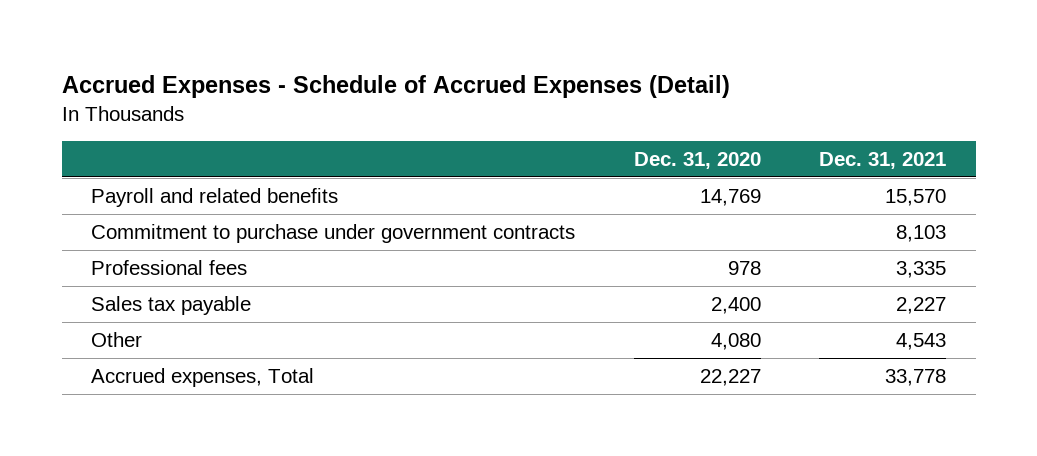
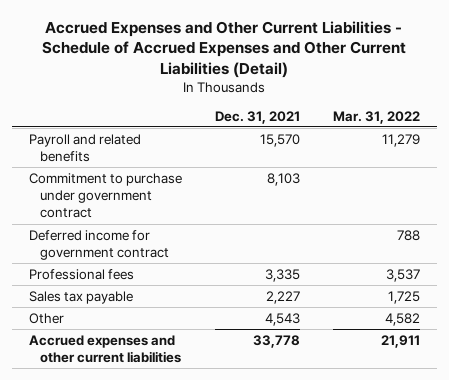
- Accrued Expenses - Schedule of Accrued Expenses (Detail)
+ Accrued Expenses and Other Current Liabilities - Schedule of Accrued Expenses and Other Current Liabilities (Detail)
- | Dec. 31, 2020 | Dec. 31, 2021
+ | Dec. 31, 2021 | Mar. 31, 2022
- Commitment to purchase under government contracts | | 8,103
+ Commitment to purchase under government contract | 8,103 |
+ Deferred income for government contract | | 788
- Accrued expenses, Total | 22,227 | 33,778
+ Accrued expenses and other current liabilities | 33,778 | 21,911

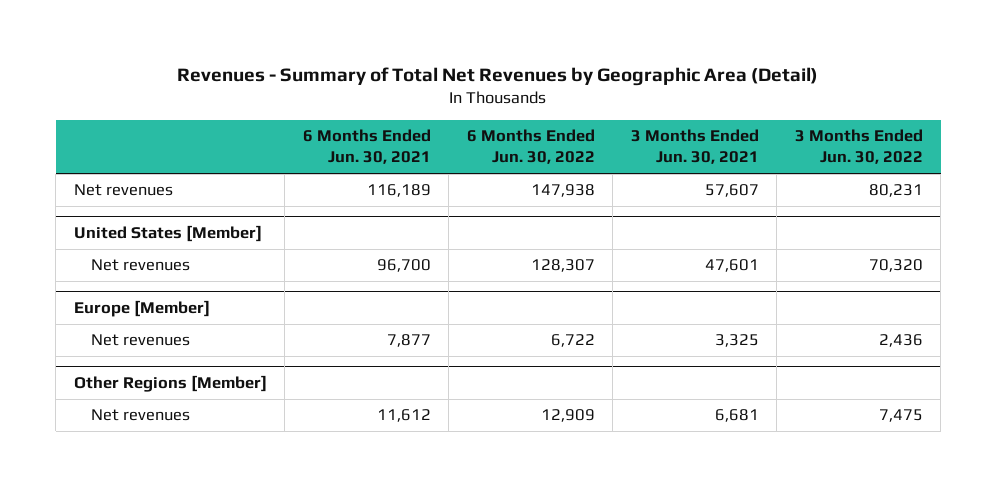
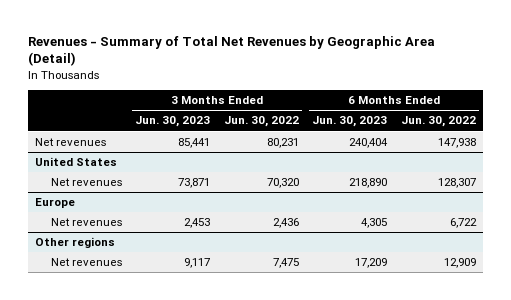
- | 6 Months Ended Jun. 30, 2021 | 6 Months Ended Jun. 30, 2022 | 3 Months Ended Jun. 30, 2021 | 3 Months Ended Jun. 30, 2022
+ | 3 Months Ended Jun. 30, 2023 | 3 Months Ended Jun. 30, 2022 | 6 Months Ended Jun. 30, 2023 | 6 Months Ended Jun. 30, 2022
- United States [Member]
+ United States
- Europe [Member]
+ Europe
- Other Regions [Member]
+ Other regions

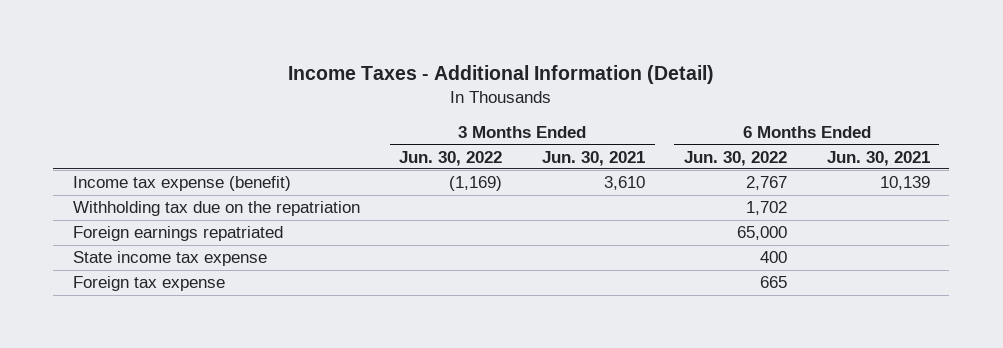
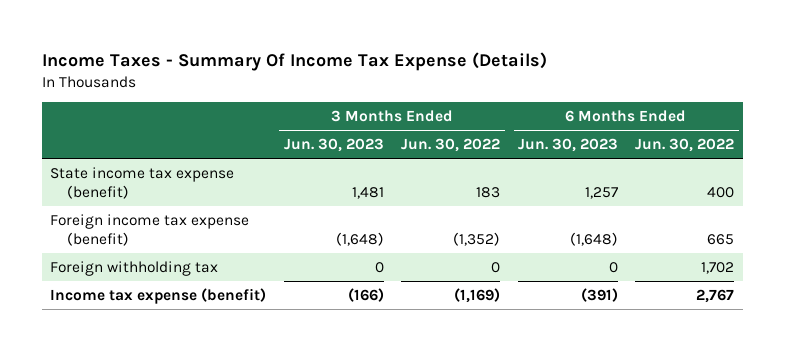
- Income Taxes - Additional Information (Detail)
+ Income Taxes - Summary Of Income Tax Expense (Details)
- | 3 Months Ended Jun. 30, 2022 | 3 Months Ended Jun. 30, 2021 | 6 Months Ended Jun. 30, 2022 | 6 Months Ended Jun. 30, 2021
+ | 3 Months Ended Jun. 30, 2023 | 3 Months Ended Jun. 30, 2022 | 6 Months Ended Jun. 30, 2023 | 6 Months Ended Jun. 30, 2022
+ State income tax expense (benefit) | 1,481 | 183 | 1,257 | 400
+ Foreign income tax expense (benefit) | (1,648) | (1,352) | (1,648) | 665
+ Foreign withholding tax | 0 | 0 | 0 | 1,702
- Withholding tax due on the repatriation | | | 1,702 |
- Foreign earnings repatriated | | | 65,000 |
- State income tax expense | | | 400 |
- Foreign tax expense | | | 665 |

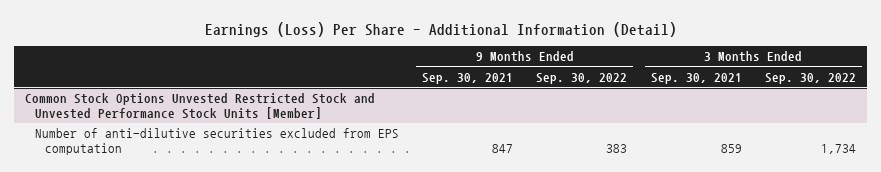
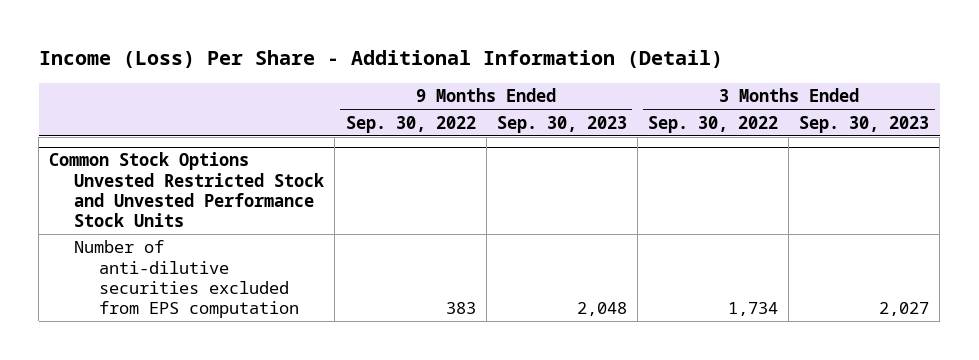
- Earnings (Loss) Per Share - Additional Information (Detail)
+ Income (Loss) Per Share - Additional Information (Detail)
- | 9 Months Ended Sep. 30, 2021 | 9 Months Ended Sep. 30, 2022 | 3 Months Ended Sep. 30, 2021 | 3 Months Ended Sep. 30, 2022
+ | 9 Months Ended Sep. 30, 2022 | 9 Months Ended Sep. 30, 2023 | 3 Months Ended Sep. 30, 2022 | 3 Months Ended Sep. 30, 2023
- Common Stock Options Unvested Restricted Stock and Unvested Performance Stock Units [Member]
+ Common Stock Options Unvested Restricted Stock and Unvested Performance Stock Units

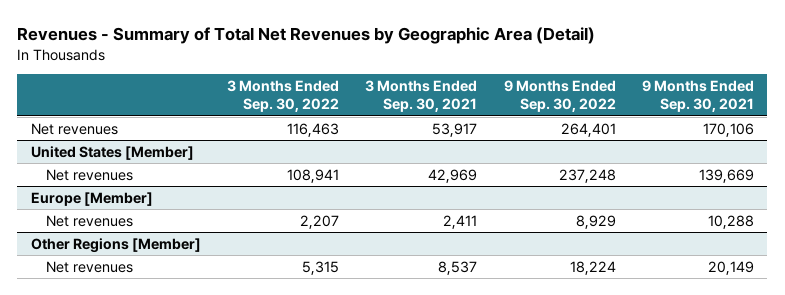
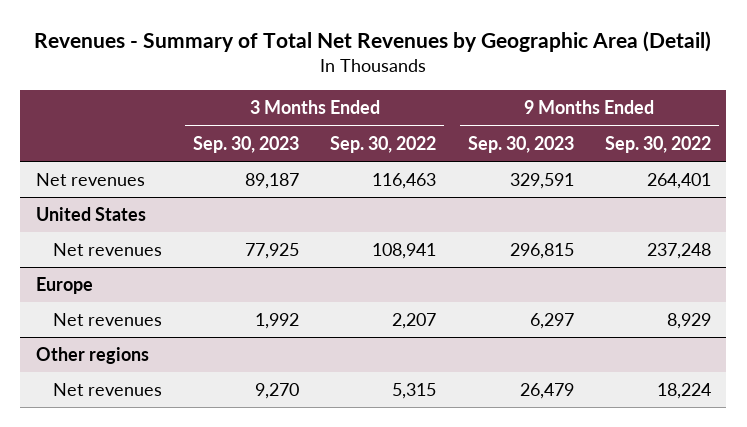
- | 3 Months Ended Sep. 30, 2022 | 3 Months Ended Sep. 30, 2021 | 9 Months Ended Sep. 30, 2022 | 9 Months Ended Sep. 30, 2021
+ | 3 Months Ended Sep. 30, 2023 | 3 Months Ended Sep. 30, 2022 | 9 Months Ended Sep. 30, 2023 | 9 Months Ended Sep. 30, 2022
- United States [Member]
+ United States
- Europe [Member]
+ Europe
- Other Regions [Member]
+ Other regions

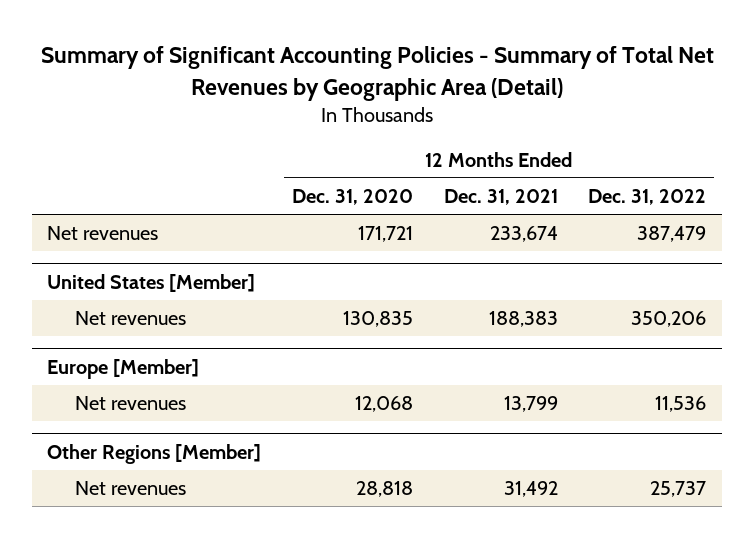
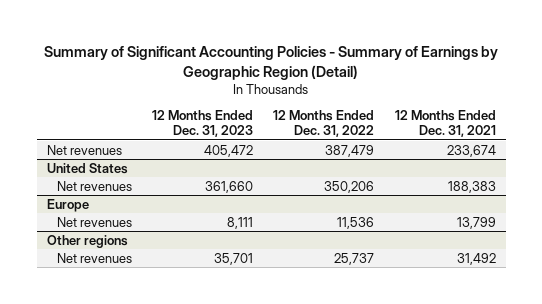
- Summary of Significant Accounting Policies - Summary of Total Net Revenues by Geographic Area (Detail)
+ Summary of Significant Accounting Policies - Summary of Earnings by Geographic Region (Detail)
- | 12 Months Ended Dec. 31, 2020 | 12 Months Ended Dec. 31, 2021 | 12 Months Ended Dec. 31, 2022
+ | 12 Months Ended Dec. 31, 2023 | 12 Months Ended Dec. 31, 2022 | 12 Months Ended Dec. 31, 2021
- United States [Member]
+ United States
- Europe [Member]
+ Europe
- Other Regions [Member]
+ Other regions

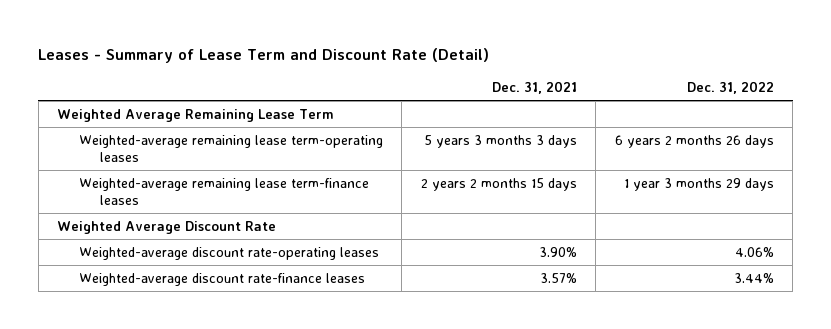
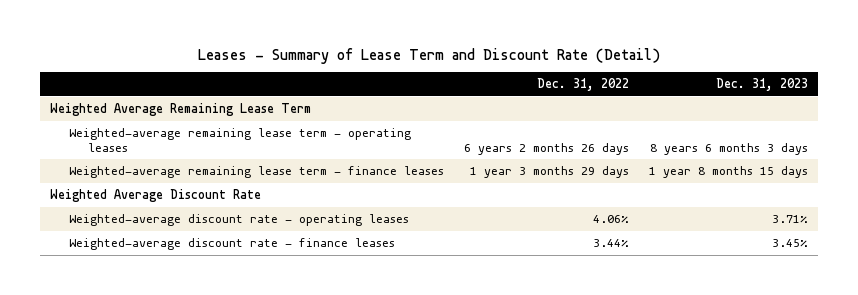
- | Dec. 31, 2021 | Dec. 31, 2022
+ | Dec. 31, 2022 | Dec. 31, 2023
- Weighted-average remaining lease term-operating leases | 5 years 3 months 3 days | 6 years 2 months 26 days
- Weighted-average remaining lease term-finance leases | 2 years 2 months 15 days | 1 year 3 months 29 days
+ Weighted-average remaining lease term - operating leases | 6 years 2 months 26 days | 8 years 6 months 3 days
+ Weighted-average remaining lease term - finance leases | 1 year 3 months 29 days | 1 year 8 months 15 days
- Weighted-average discount rate-operating leases | 3.90% | 4.06%
- Weighted-average discount rate-finance leases | 3.57% | 3.44%
+ Weighted-average discount rate - operating leases | 4.06% | 3.71%
+ Weighted-average discount rate - finance leases | 3.44% | 3.45%

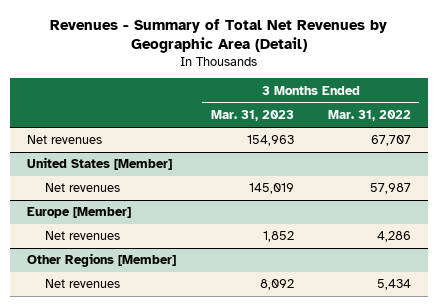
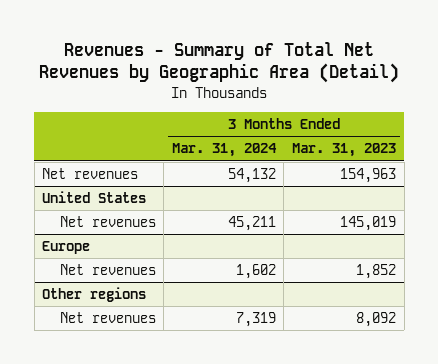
- | 3 Months Ended Mar. 31, 2023 | 3 Months Ended Mar. 31, 2022
+ | 3 Months Ended Mar. 31, 2024 | 3 Months Ended Mar. 31, 2023
- United States [Member]
+ United States
- Europe [Member]
+ Europe
- Other Regions [Member]
+ Other regions

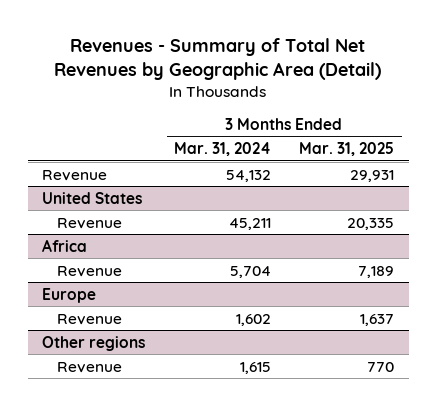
- | 3 Months Ended Mar. 31, 2024 | 3 Months Ended Mar. 31, 2023
+ | 3 Months Ended Mar. 31, 2024 | 3 Months Ended Mar. 31, 2025
- Net revenues | 54,132 | 154,963
+ Revenue | 54,132 | 29,931
@ United States
- Net revenues | 45,211 | 145,019
+ Revenue | 45,211 | 20,335
+ Africa
+ Revenue | 5,704 | 7,189
@ Europe
- Net revenues | 1,602 | 1,852
+ Revenue | 1,602 | 1,637
@ Other regions
- Net revenues | 7,319 | 8,092
+ Revenue | 1,615 | 770

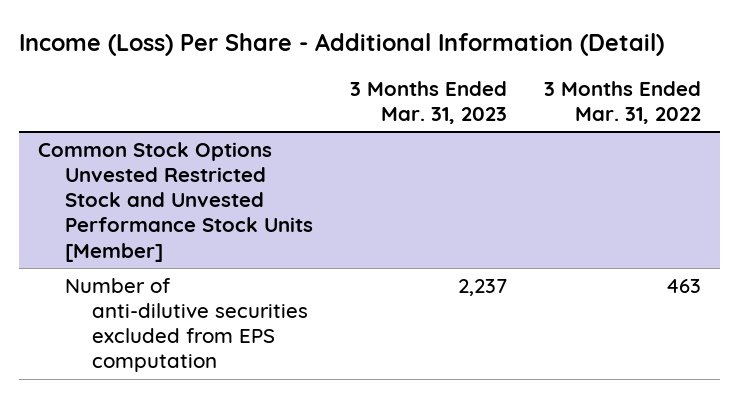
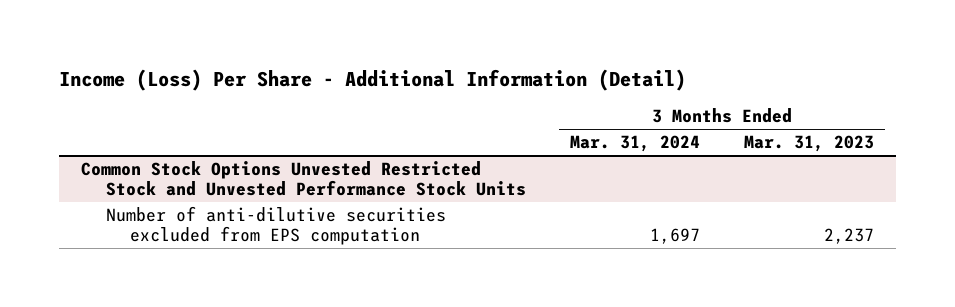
- | 3 Months Ended Mar. 31, 2023 | 3 Months Ended Mar. 31, 2022
+ | 3 Months Ended Mar. 31, 2024 | 3 Months Ended Mar. 31, 2023
- Common Stock Options Unvested Restricted Stock and Unvested Performance Stock Units [Member]
+ Common Stock Options Unvested Restricted Stock and Unvested Performance Stock Units

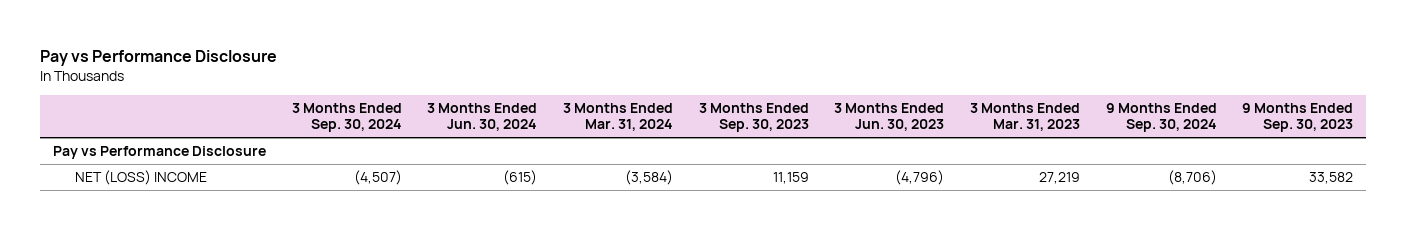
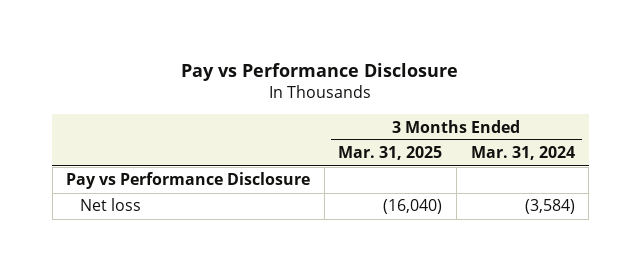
- | 3 Months Ended Sep. 30, 2024 | 3 Months Ended Jun. 30, 2024 | 3 Months Ended Mar. 31, 2024 | 3 Months Ended Sep. 30, 2023 | 3 Months Ended Jun. 30, 2023 | 3 Months Ended Mar. 31, 2023 | 9 Months Ended Sep. 30, 2024 | 9 Months Ended Sep. 30, 2023
+ | 3 Months Ended Mar. 31, 2025 | 3 Months Ended Mar. 31, 2024
- NET (LOSS) INCOME | (4,507) | (615) | (3,584) | 11,159 | (4,796) | 27,219 | (8,706) | 33,582
+ Net loss | (16,040) | (3,584)

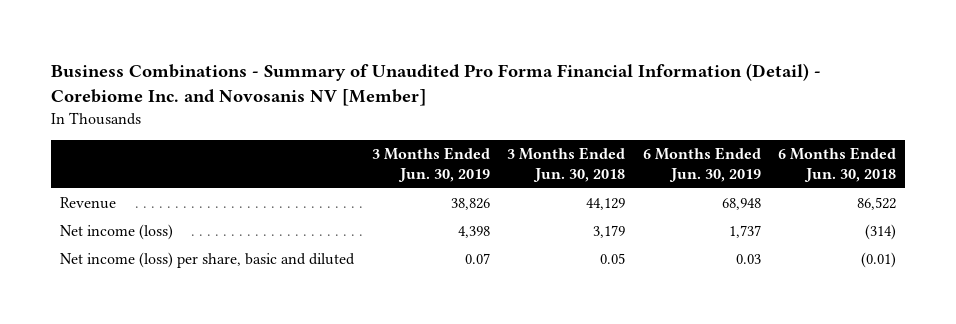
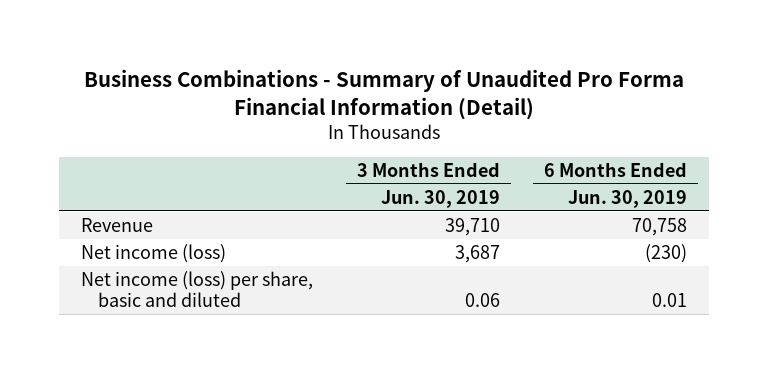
- Business Combinations - Summary of Unaudited Pro Forma Financial Information (Detail) - Corebiome Inc. and Novosanis NV [Member]
+ Business Combinations - Summary of Unaudited Pro Forma Financial Information (Detail)
- | 3 Months Ended Jun. 30, 2019 | 3 Months Ended Jun. 30, 2018 | 6 Months Ended Jun. 30, 2019 | 6 Months Ended Jun. 30, 2018
+ | 3 Months Ended Jun. 30, 2019 | 6 Months Ended Jun. 30, 2019
- Revenue | 38,826 | 44,129 | 68,948 | 86,522
- Net income (loss) | 4,398 | 3,179 | 1,737 | (314)
- Net income (loss) per share, basic and diluted | 0.07 | 0.05 | 0.03 | (0.01)
+ Revenue | 39,710 | 70,758
+ Net income (loss) | 3,687 | (230)
+ Net income (loss) per share, basic and diluted | 0.06 | 0.01

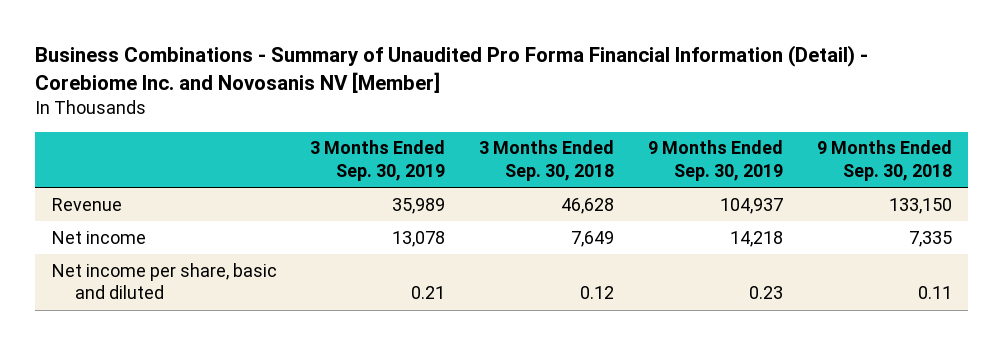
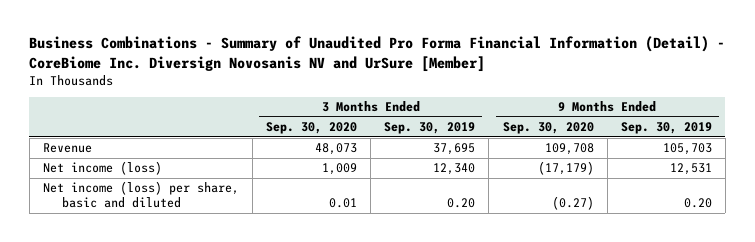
- Business Combinations - Summary of Unaudited Pro Forma Financial Information (Detail) - Corebiome Inc. and Novosanis NV [Member]
+ Business Combinations - Summary of Unaudited Pro Forma Financial Information (Detail) - CoreBiome Inc. Diversign Novosanis NV and UrSure [Member]
- | 3 Months Ended Sep. 30, 2019 | 3 Months Ended Sep. 30, 2018 | 9 Months Ended Sep. 30, 2019 | 9 Months Ended Sep. 30, 2018
+ | 3 Months Ended Sep. 30, 2020 | 3 Months Ended Sep. 30, 2019 | 9 Months Ended Sep. 30, 2020 | 9 Months Ended Sep. 30, 2019
- Revenue | 35,989 | 46,628 | 104,937 | 133,150
- Net income | 13,078 | 7,649 | 14,218 | 7,335
- Net income per share, basic and diluted | 0.21 | 0.12 | 0.23 | 0.11
+ Revenue | 48,073 | 37,695 | 109,708 | 105,703
+ Net income (loss) | 1,009 | 12,340 | (17,179) | 12,531
+ Net income (loss) per share, basic and diluted | 0.01 | 0.20 | (0.27) | 0.20

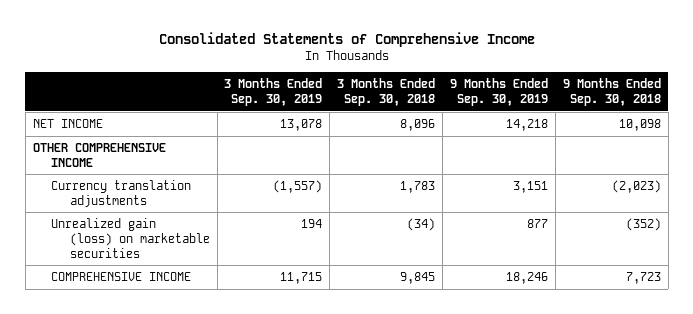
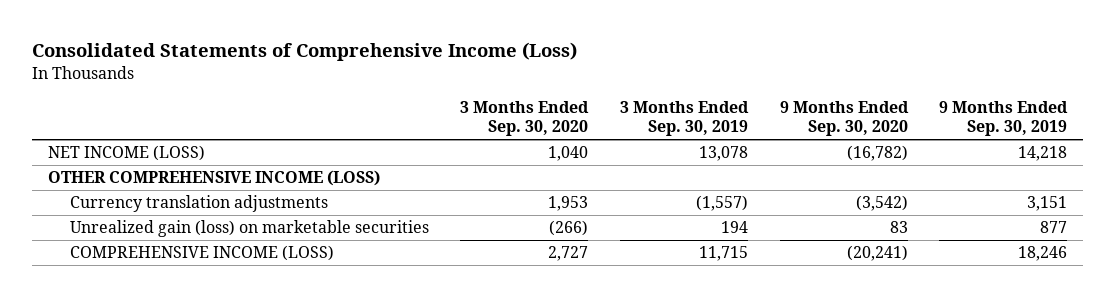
- Consolidated Statements of Comprehensive Income
+ Consolidated Statements of Comprehensive Income (Loss)
- | 3 Months Ended Sep. 30, 2019 | 3 Months Ended Sep. 30, 2018 | 9 Months Ended Sep. 30, 2019 | 9 Months Ended Sep. 30, 2018
+ | 3 Months Ended Sep. 30, 2020 | 3 Months Ended Sep. 30, 2019 | 9 Months Ended Sep. 30, 2020 | 9 Months Ended Sep. 30, 2019
- NET INCOME | 13,078 | 8,096 | 14,218 | 10,098
- OTHER COMPREHENSIVE INCOME
+ NET INCOME (LOSS) | 1,040 | 13,078 | (16,782) | 14,218
+ OTHER COMPREHENSIVE INCOME (LOSS)
- COMPREHENSIVE INCOME | 11,715 | 9,845 | 18,246 | 7,723
+ COMPREHENSIVE INCOME (LOSS) | 2,727 | 11,715 | (20,241) | 18,246

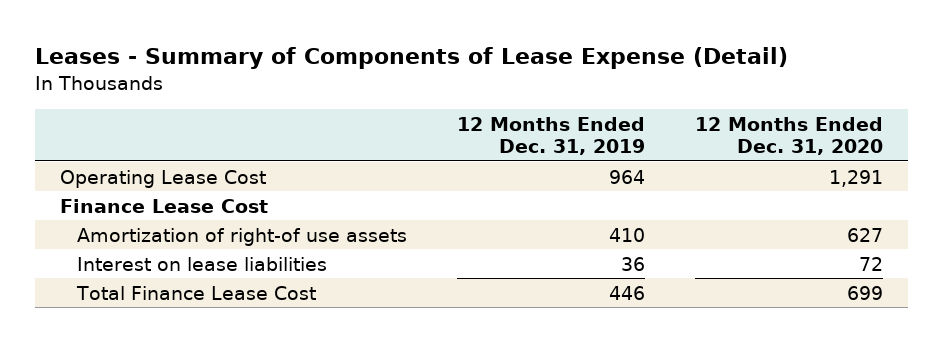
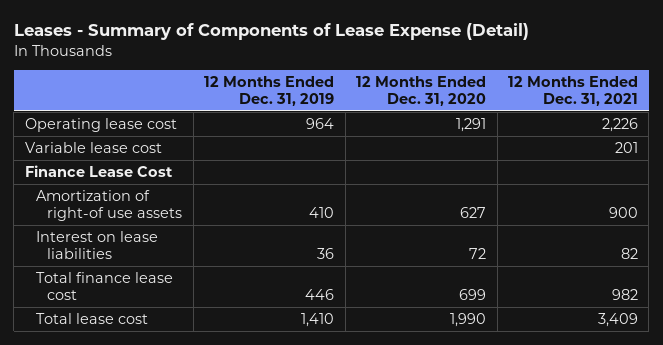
- | 12 Months Ended Dec. 31, 2019 | 12 Months Ended Dec. 31, 2020
+ | 12 Months Ended Dec. 31, 2019 | 12 Months Ended Dec. 31, 2020 | 12 Months Ended Dec. 31, 2021
- Operating Lease Cost | 964 | 1,291
+ Operating lease cost | 964 | 1,291 | 2,226
+ Variable lease cost | | | 201
- Total Finance Lease Cost | 446 | 699
+ Total finance lease cost | 446 | 699 | 982
+ Total lease cost | 1,410 | 1,990 | 3,409

